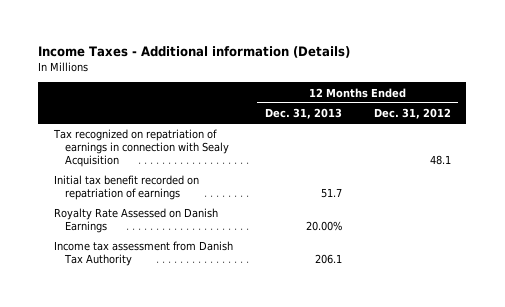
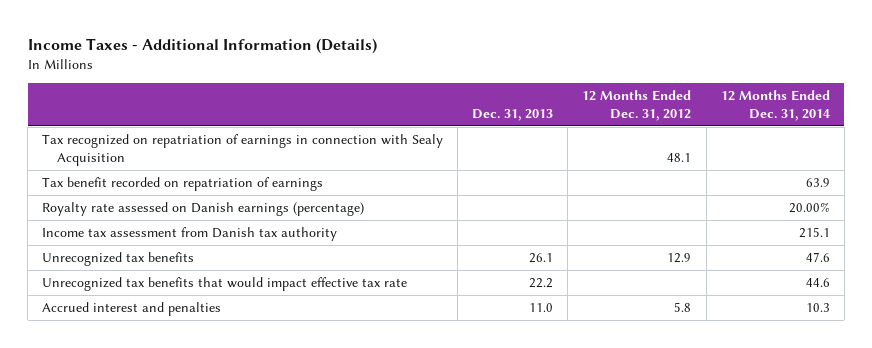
- Income Taxes - Additional information (Details)
+ Income Taxes - Additional Information (Details)
- | 12 Months Ended Dec. 31, 2013 | 12 Months Ended Dec. 31, 2012
+ | Dec. 31, 2013 | 12 Months Ended Dec. 31, 2012 | 12 Months Ended Dec. 31, 2014
- Initial tax benefit recorded on repatriation of earnings | 51.7 |
- Royalty Rate Assessed on Danish Earnings | 20.00% |
- Income tax assessment from Danish Tax Authority | 206.1 |
+ Tax benefit recorded on repatriation of earnings | | | 63.9
+ Royalty rate assessed on Danish earnings (percentage) | | | 20.00%
+ Income tax assessment from Danish tax authority | | | 215.1
+ Unrecognized tax benefits | 26.1 | 12.9 | 47.6
+ Unrecognized tax benefits that would impact effective tax rate | 22.2 | | 44.6
+ Accrued interest and penalties | 11.0 | 5.8 | 10.3

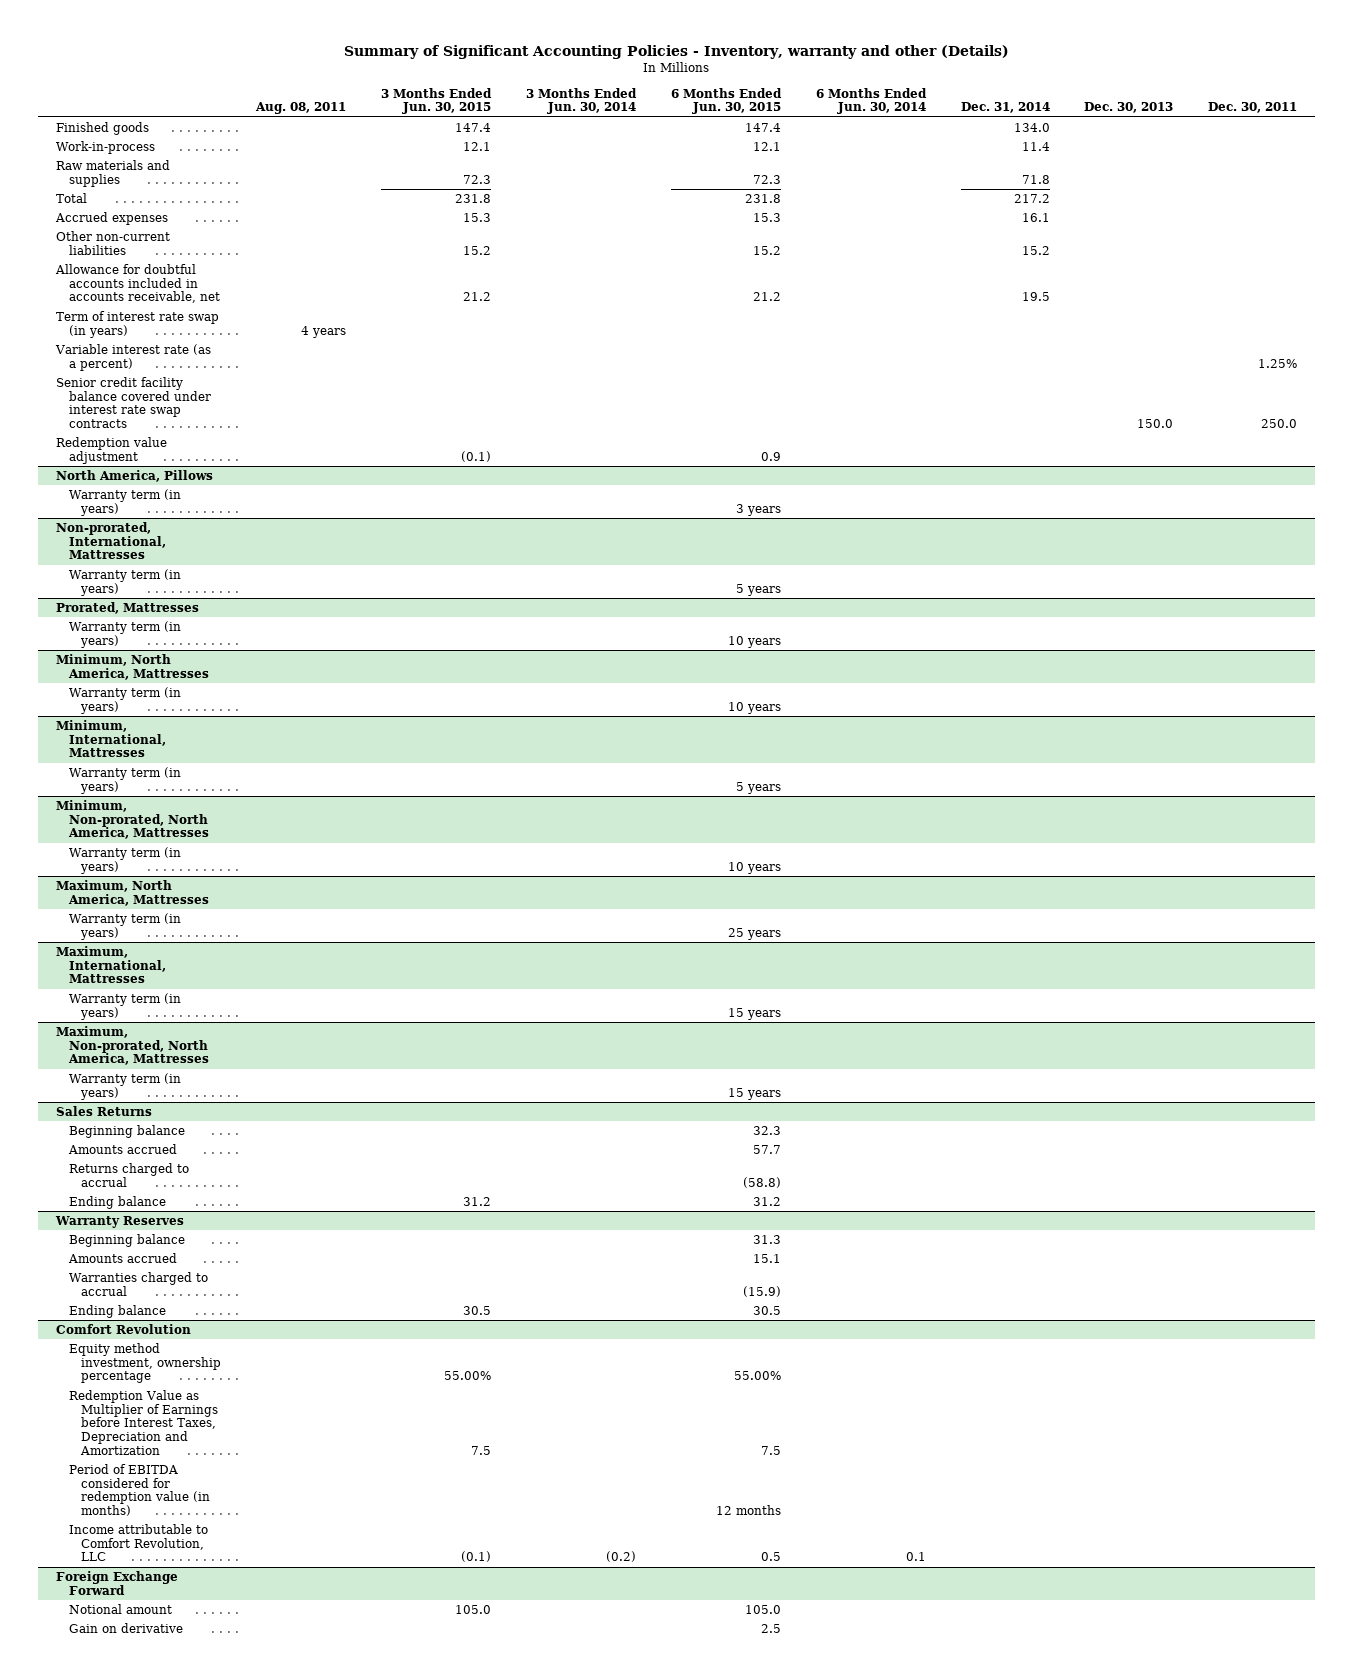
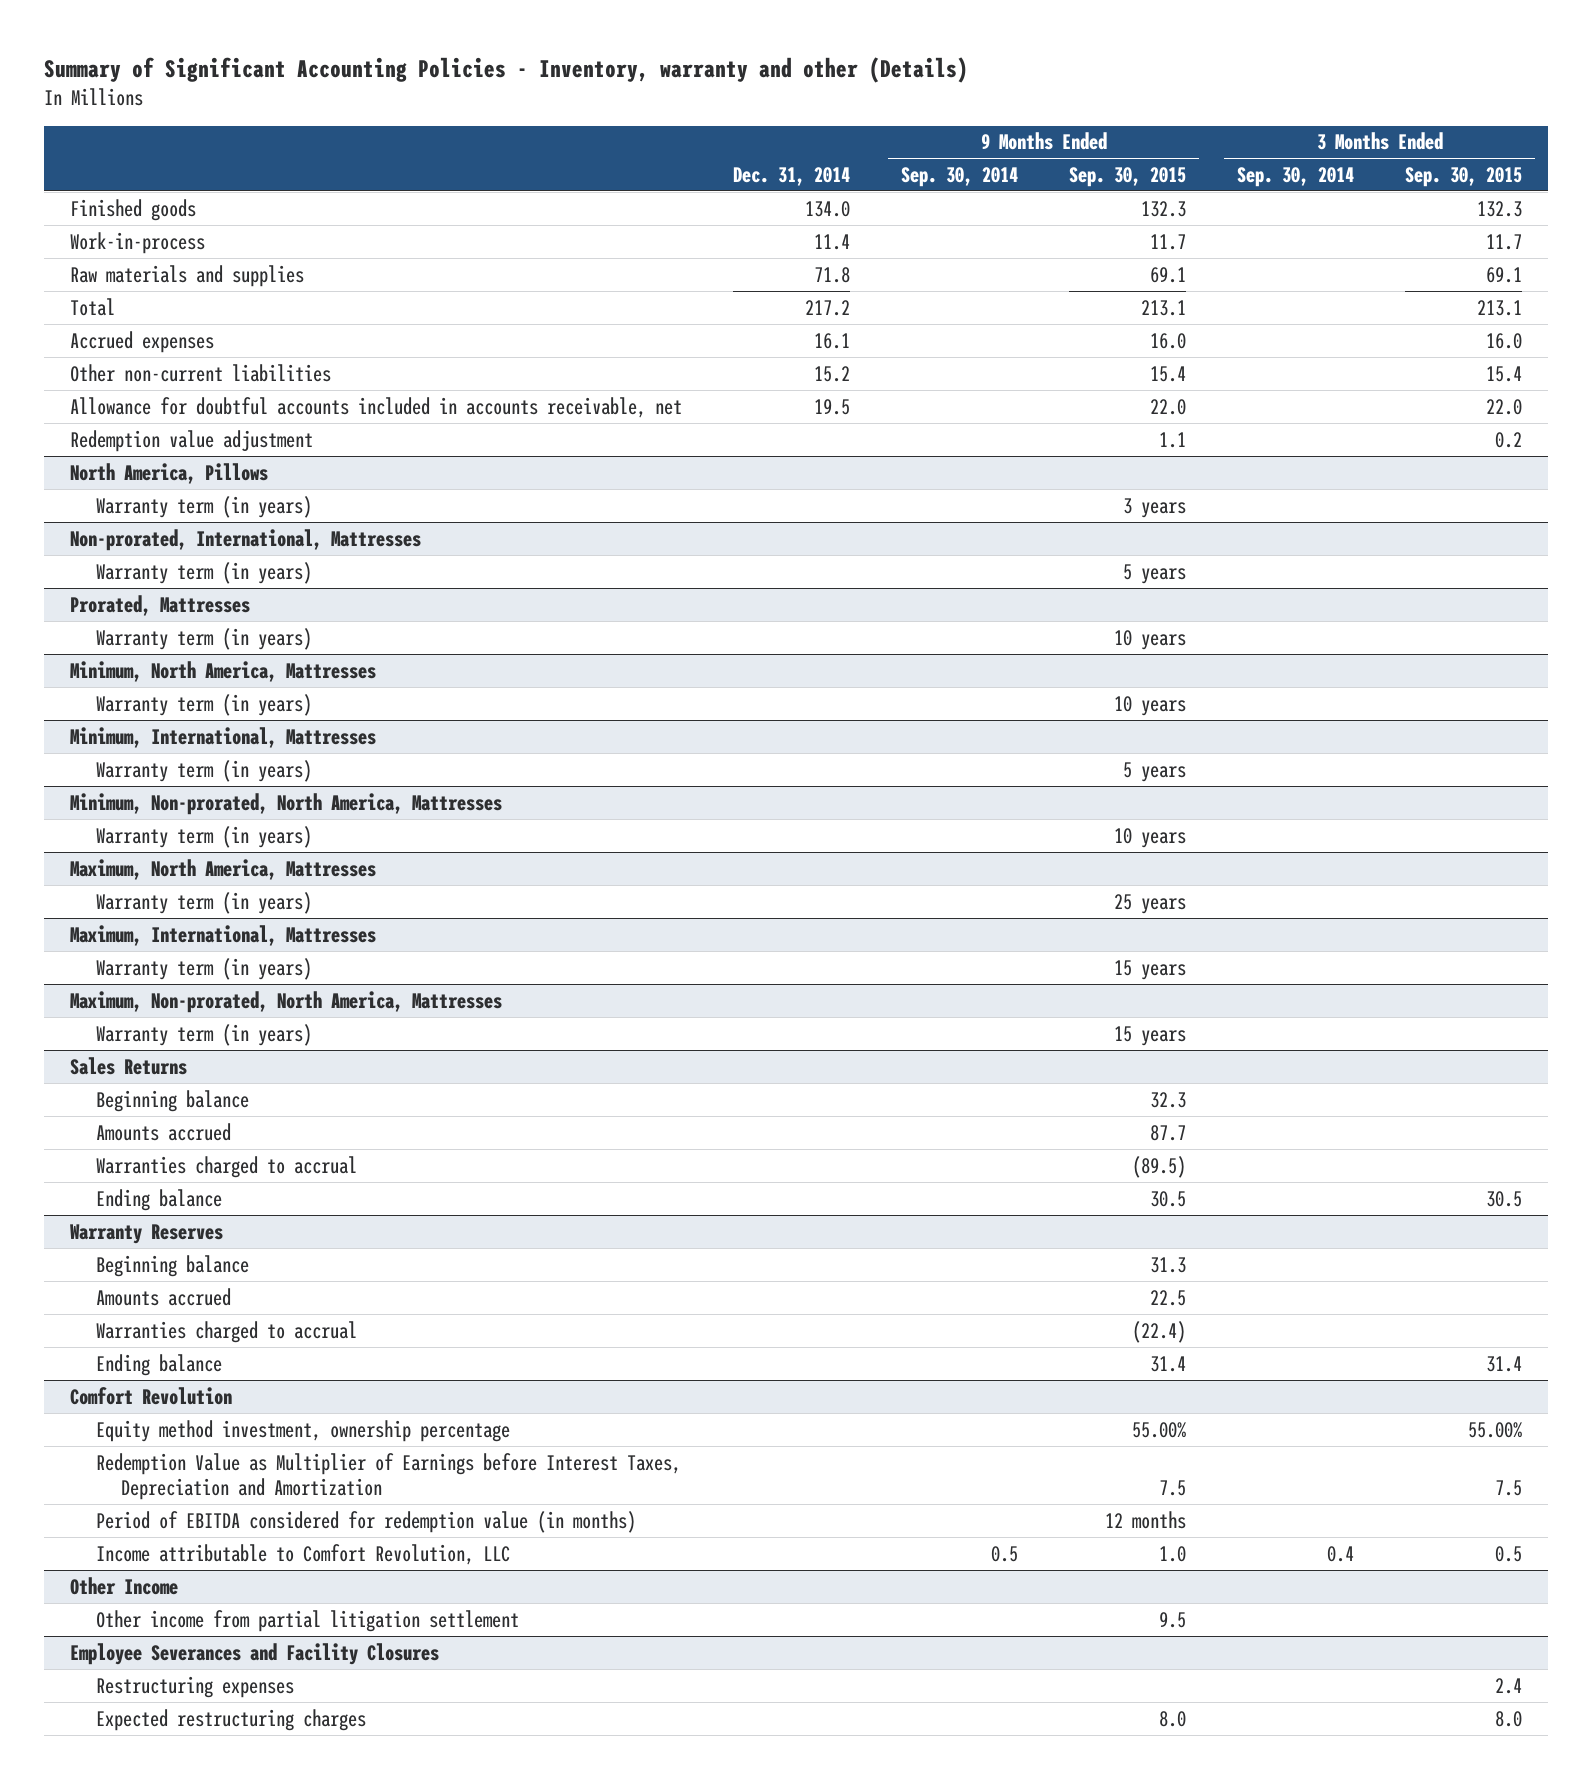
- | Aug. 08, 2011 | 3 Months Ended Jun. 30, 2015 | 3 Months Ended Jun. 30, 2014 | 6 Months Ended Jun. 30, 2015 | 6 Months Ended Jun. 30, 2014 | Dec. 31, 2014 | Dec. 30, 2013 | Dec. 30, 2011
+ | Dec. 31, 2014 | 9 Months Ended Sep. 30, 2014 | 9 Months Ended Sep. 30, 2015 | 3 Months Ended Sep. 30, 2014 | 3 Months Ended Sep. 30, 2015
- Term of interest rate swap (in years) | 4 years | | | | | | |
- Variable interest rate (as a percent) | | | | | | | | 1.25%
- Senior credit facility balance covered under interest rate swap contracts | | | | | | | 150.0 | 250.0
@ Sales Returns
- Returns charged to accrual | | | | (58.8) | | | |
+ Warranties charged to accrual | | | (89.5) | |
- Foreign Exchange Forward
- Notional amount | | 105.0 | | 105.0 | | | |
- Gain on derivative | | | | 2.5 | | | |
+ Other Income
+ Other income from partial litigation settlement | | | 9.5 | |
+ Employee Severances and Facility Closures
+ Restructuring expenses | | | | | 2.4
+ Expected restructuring charges | | | 8.0 | | 8.0

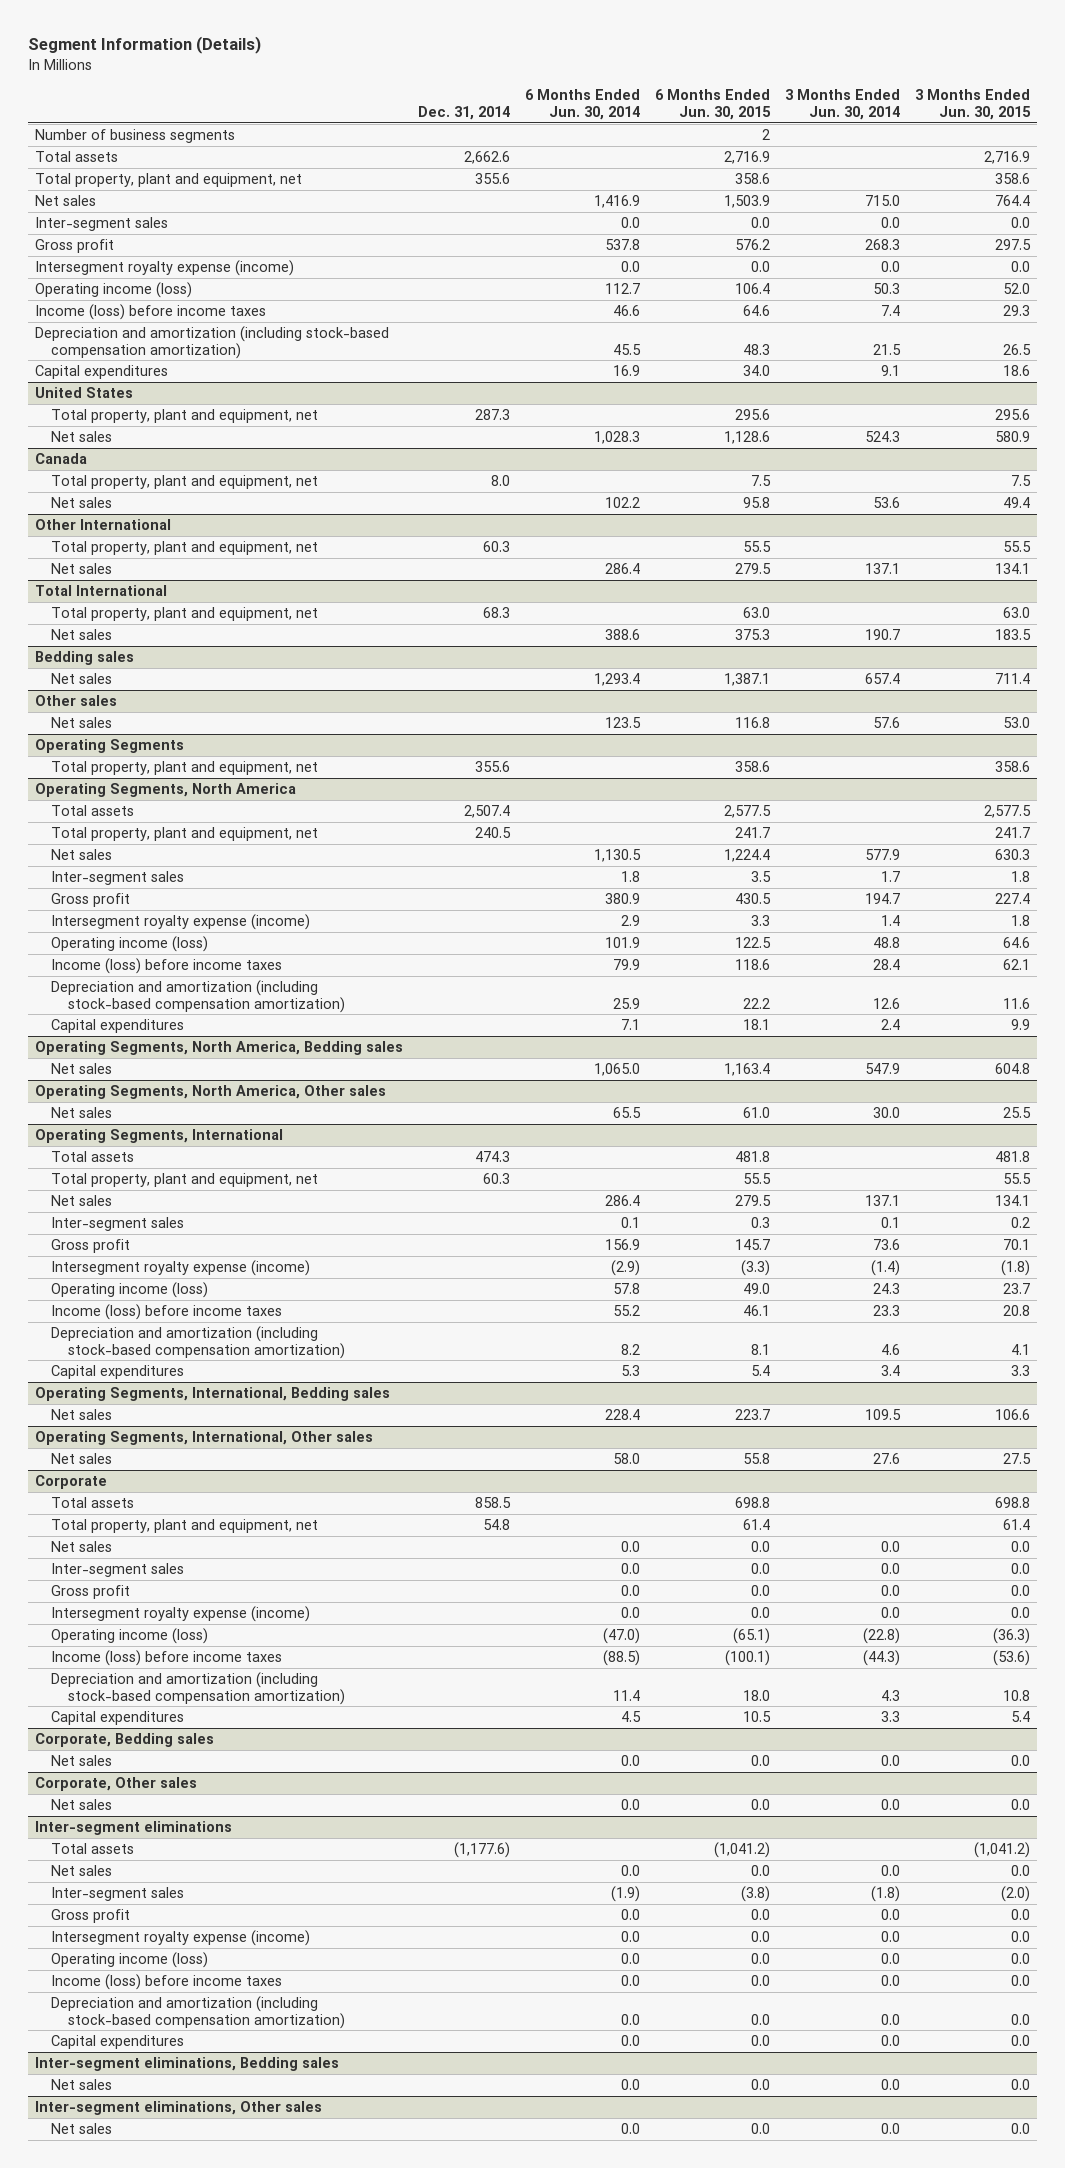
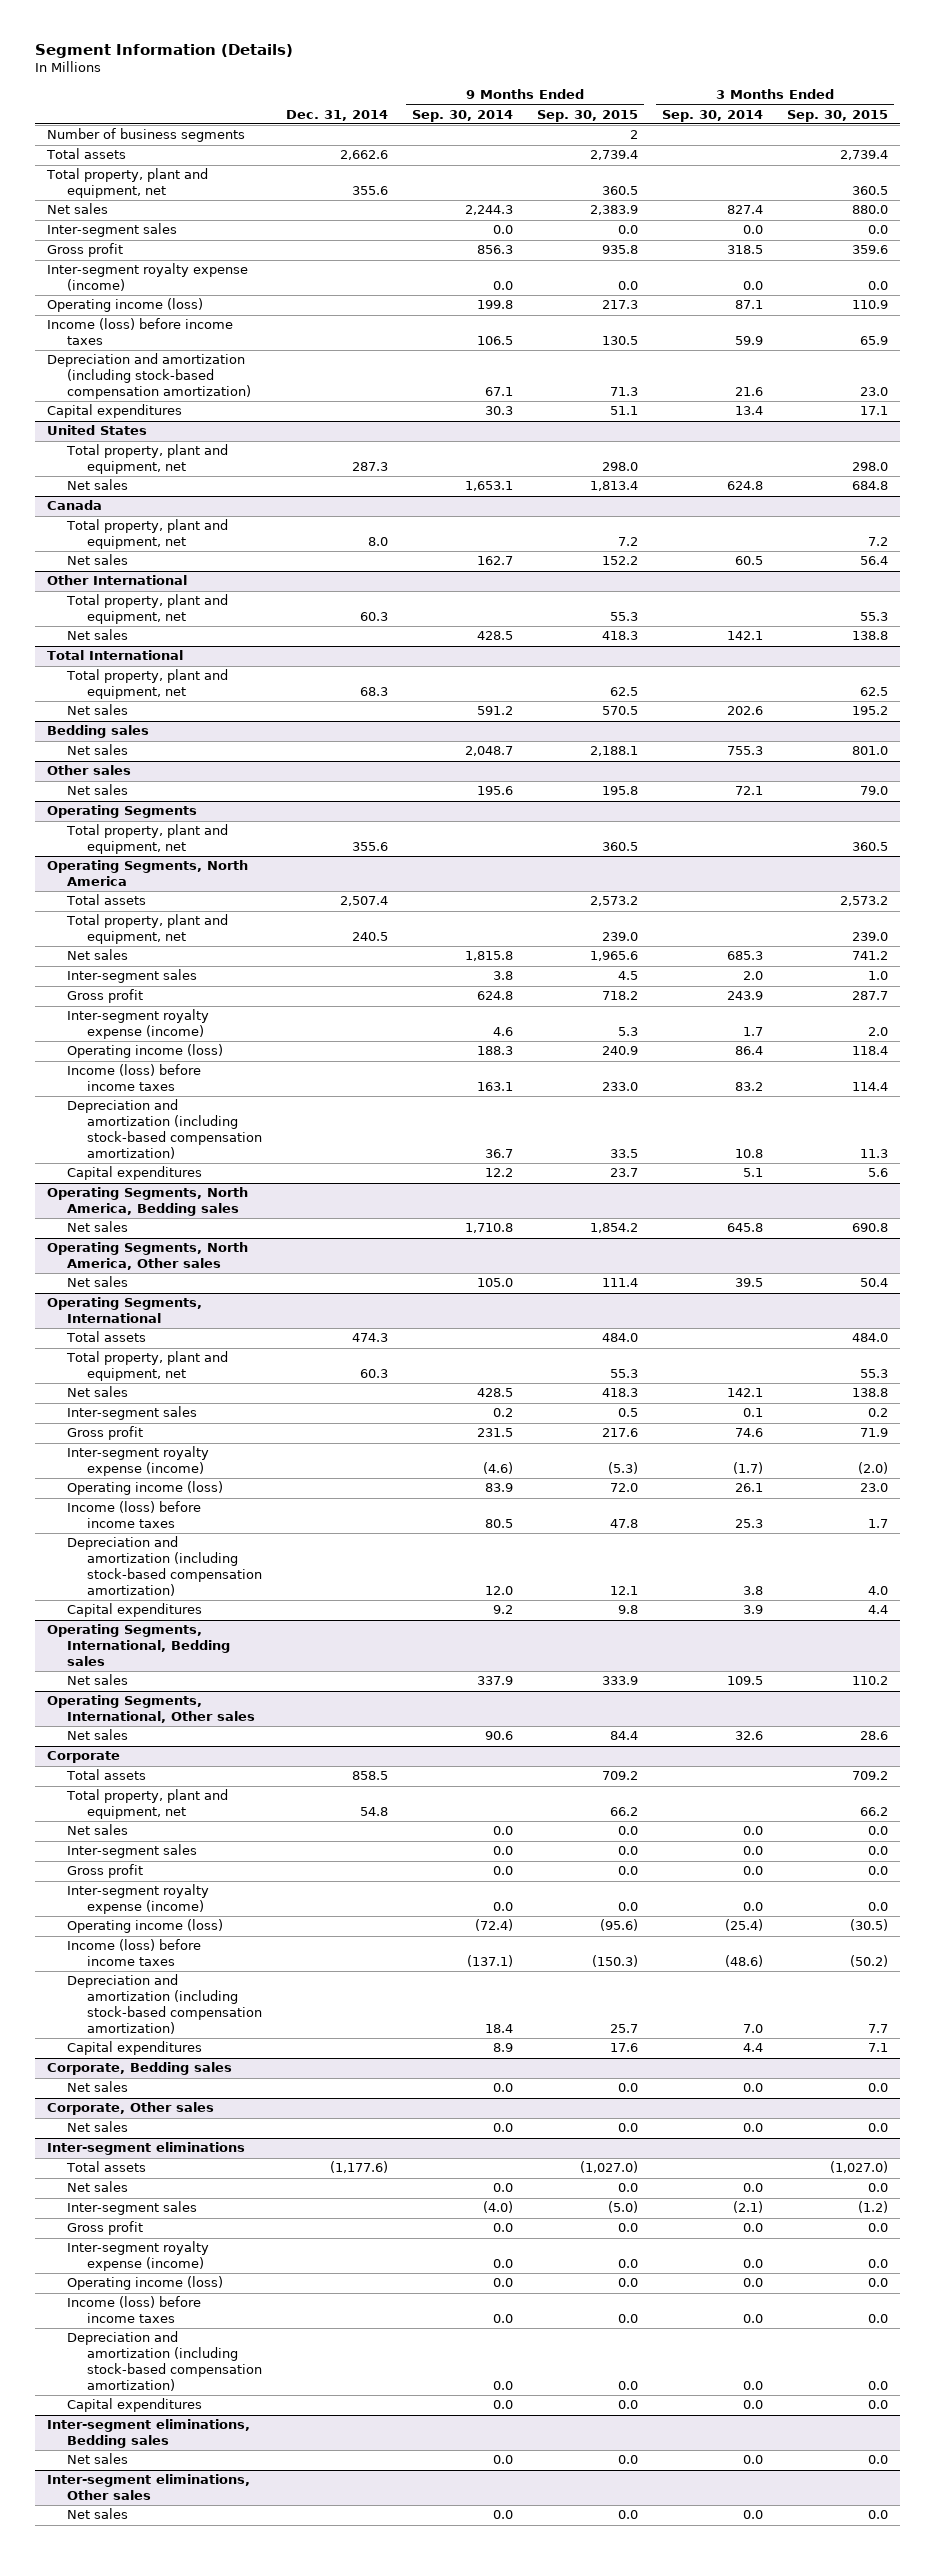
- | Dec. 31, 2014 | 6 Months Ended Jun. 30, 2014 | 6 Months Ended Jun. 30, 2015 | 3 Months Ended Jun. 30, 2014 | 3 Months Ended Jun. 30, 2015
+ | Dec. 31, 2014 | 9 Months Ended Sep. 30, 2014 | 9 Months Ended Sep. 30, 2015 | 3 Months Ended Sep. 30, 2014 | 3 Months Ended Sep. 30, 2015
- Intersegment royalty expense (income) | | 0.0 | 0.0 | 0.0 | 0.0
+ Inter-segment royalty expense (income) | | 0.0 | 0.0 | 0.0 | 0.0
@ Operating Segments, North America
- Intersegment royalty expense (income) | | 2.9 | 3.3 | 1.4 | 1.8
+ Inter-segment royalty expense (income) | | 4.6 | 5.3 | 1.7 | 2.0
@ Operating Segments, International
- Intersegment royalty expense (income) | | (2.9) | (3.3) | (1.4) | (1.8)
+ Inter-segment royalty expense (income) | | (4.6) | (5.3) | (1.7) | (2.0)
@ Corporate
- Intersegment royalty expense (income) | | 0.0 | 0.0 | 0.0 | 0.0
+ Inter-segment royalty expense (income) | | 0.0 | 0.0 | 0.0 | 0.0
@ Inter-segment eliminations
- Intersegment royalty expense (income) | | 0.0 | 0.0 | 0.0 | 0.0
+ Inter-segment royalty expense (income) | | 0.0 | 0.0 | 0.0 | 0.0

